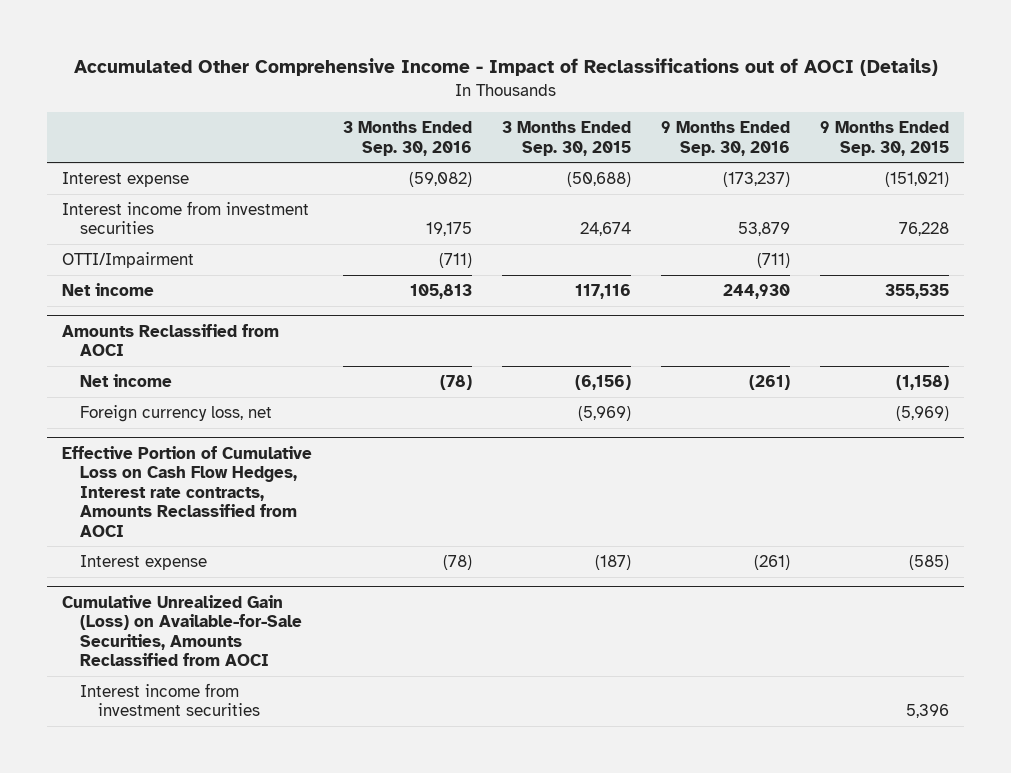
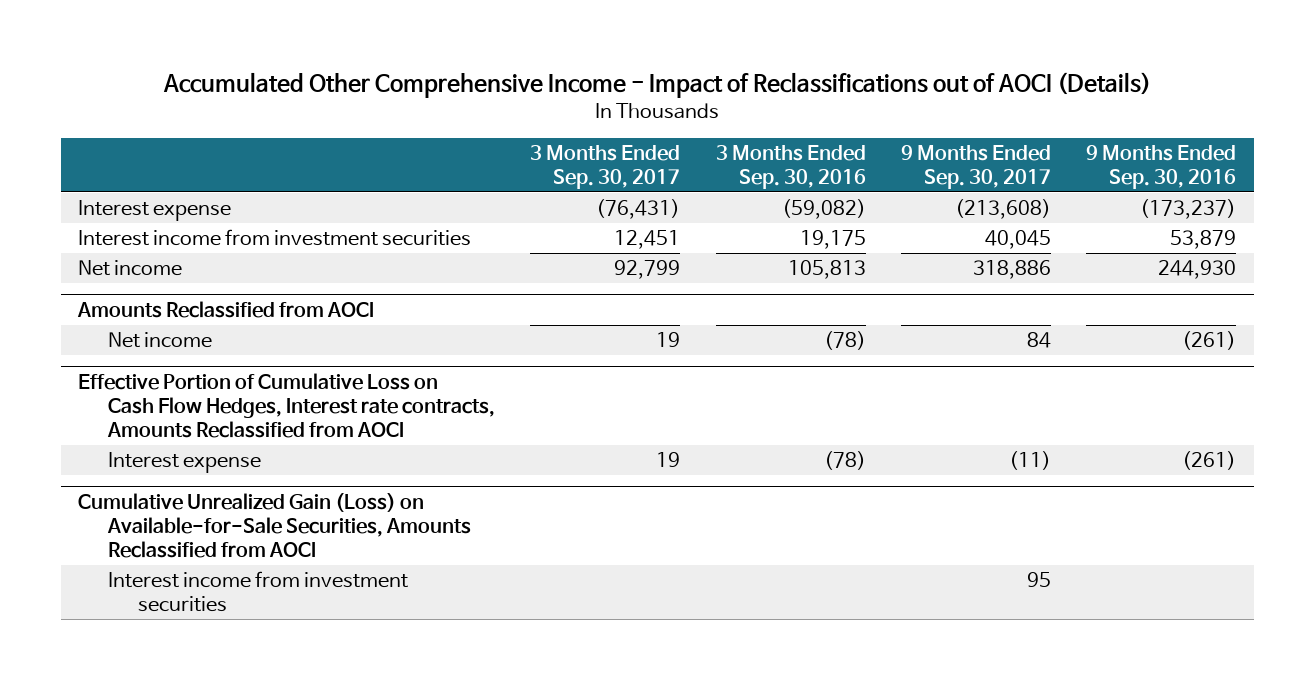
- | 3 Months Ended Sep. 30, 2016 | 3 Months Ended Sep. 30, 2015 | 9 Months Ended Sep. 30, 2016 | 9 Months Ended Sep. 30, 2015
+ | 3 Months Ended Sep. 30, 2017 | 3 Months Ended Sep. 30, 2016 | 9 Months Ended Sep. 30, 2017 | 9 Months Ended Sep. 30, 2016
- OTTI/Impairment | (711) | | (711) |
@ Amounts Reclassified from AOCI
- Foreign currency loss, net | | (5,969) | | (5,969)

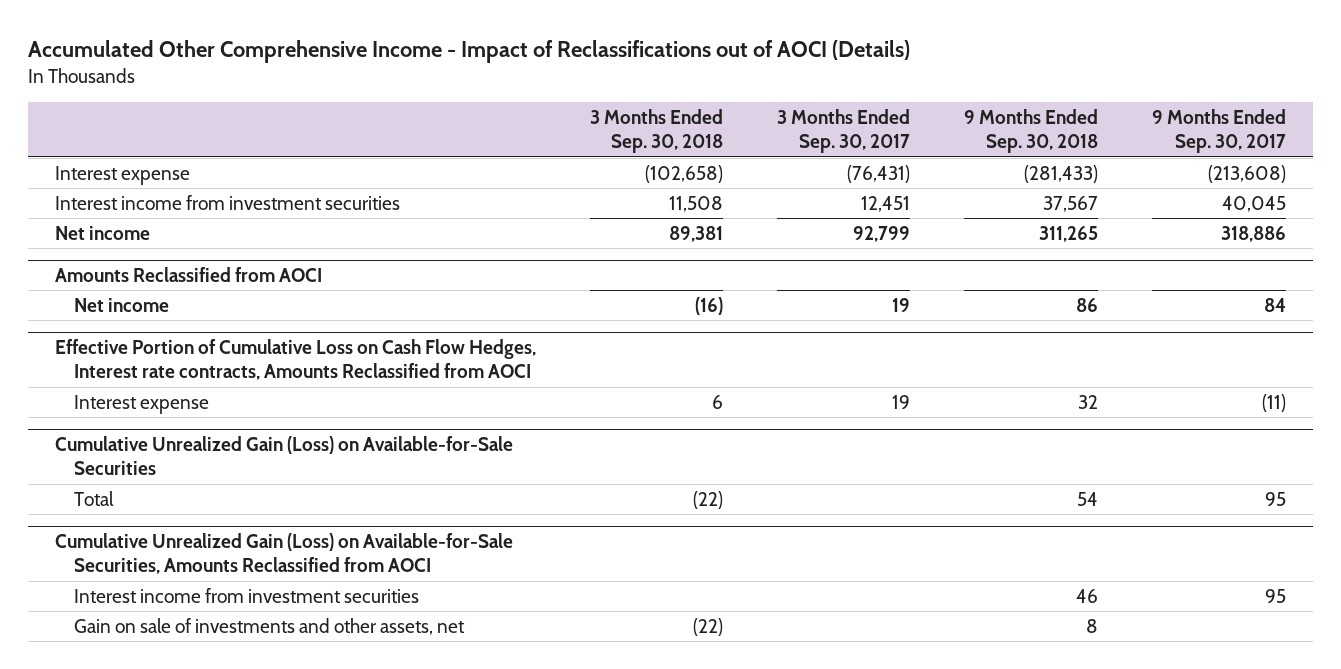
- | 3 Months Ended Sep. 30, 2017 | 3 Months Ended Sep. 30, 2016 | 9 Months Ended Sep. 30, 2017 | 9 Months Ended Sep. 30, 2016
+ | 3 Months Ended Sep. 30, 2018 | 3 Months Ended Sep. 30, 2017 | 9 Months Ended Sep. 30, 2018 | 9 Months Ended Sep. 30, 2017
+ Cumulative Unrealized Gain (Loss) on Available-for-Sale Securities
+ Total | (22) | | 54 | 95
@ Cumulative Unrealized Gain (Loss) on Available-for-Sale Securities, Amounts Reclassified from AOCI
+ Gain on sale of investments and other assets, net | (22) | | 8 |

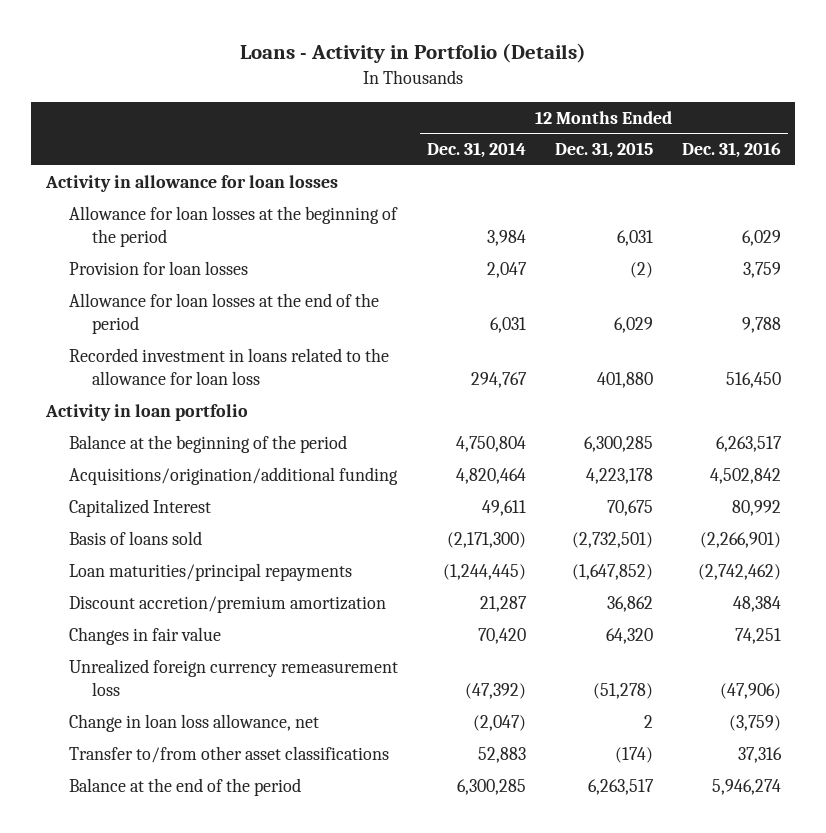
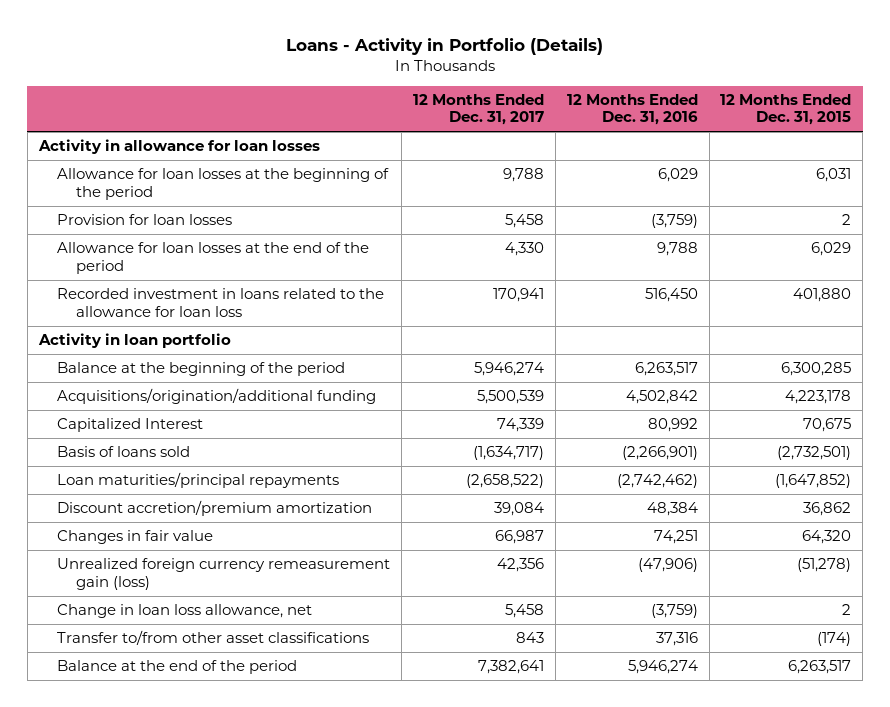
- | 12 Months Ended Dec. 31, 2014 | 12 Months Ended Dec. 31, 2015 | 12 Months Ended Dec. 31, 2016
+ | 12 Months Ended Dec. 31, 2017 | 12 Months Ended Dec. 31, 2016 | 12 Months Ended Dec. 31, 2015
- Provision for loan losses | 2,047 | (2) | 3,759
+ Provision for loan losses | 5,458 | (3,759) | 2
- Unrealized foreign currency remeasurement loss | (47,392) | (51,278) | (47,906)
+ Unrealized foreign currency remeasurement gain (loss) | 42,356 | (47,906) | (51,278)

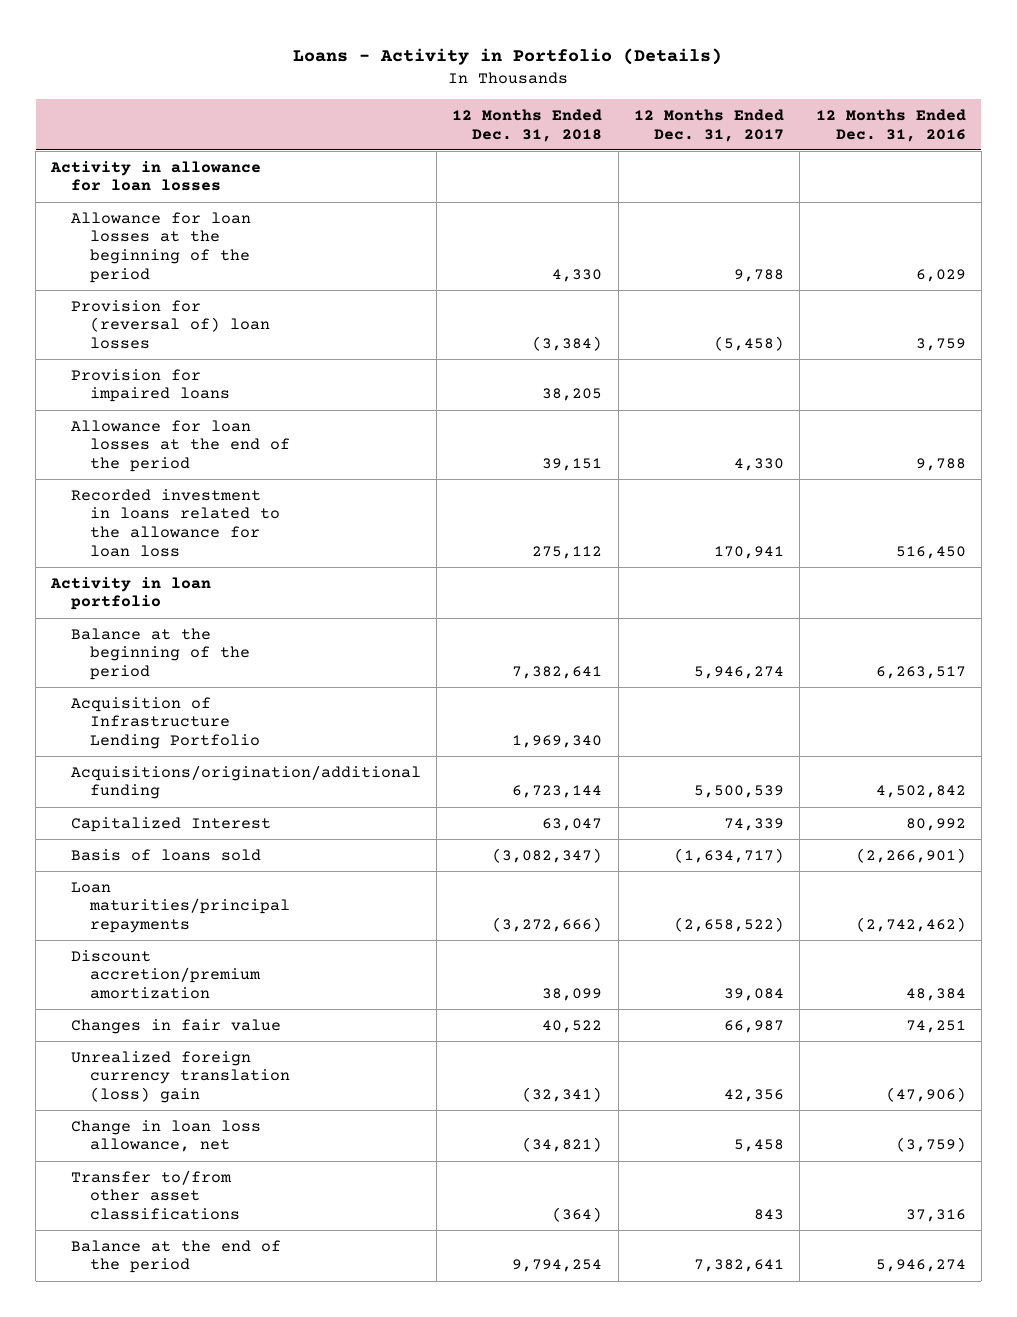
- | 12 Months Ended Dec. 31, 2017 | 12 Months Ended Dec. 31, 2016 | 12 Months Ended Dec. 31, 2015
+ | 12 Months Ended Dec. 31, 2018 | 12 Months Ended Dec. 31, 2017 | 12 Months Ended Dec. 31, 2016
- Provision for loan losses | 5,458 | (3,759) | 2
+ Provision for (reversal of) loan losses | (3,384) | (5,458) | 3,759
+ Provision for impaired loans | 38,205 | |
+ Acquisition of Infrastructure Lending Portfolio | 1,969,340 | |
- Unrealized foreign currency remeasurement gain (loss) | 42,356 | (47,906) | (51,278)
+ Unrealized foreign currency translation (loss) gain | (32,341) | 42,356 | (47,906)

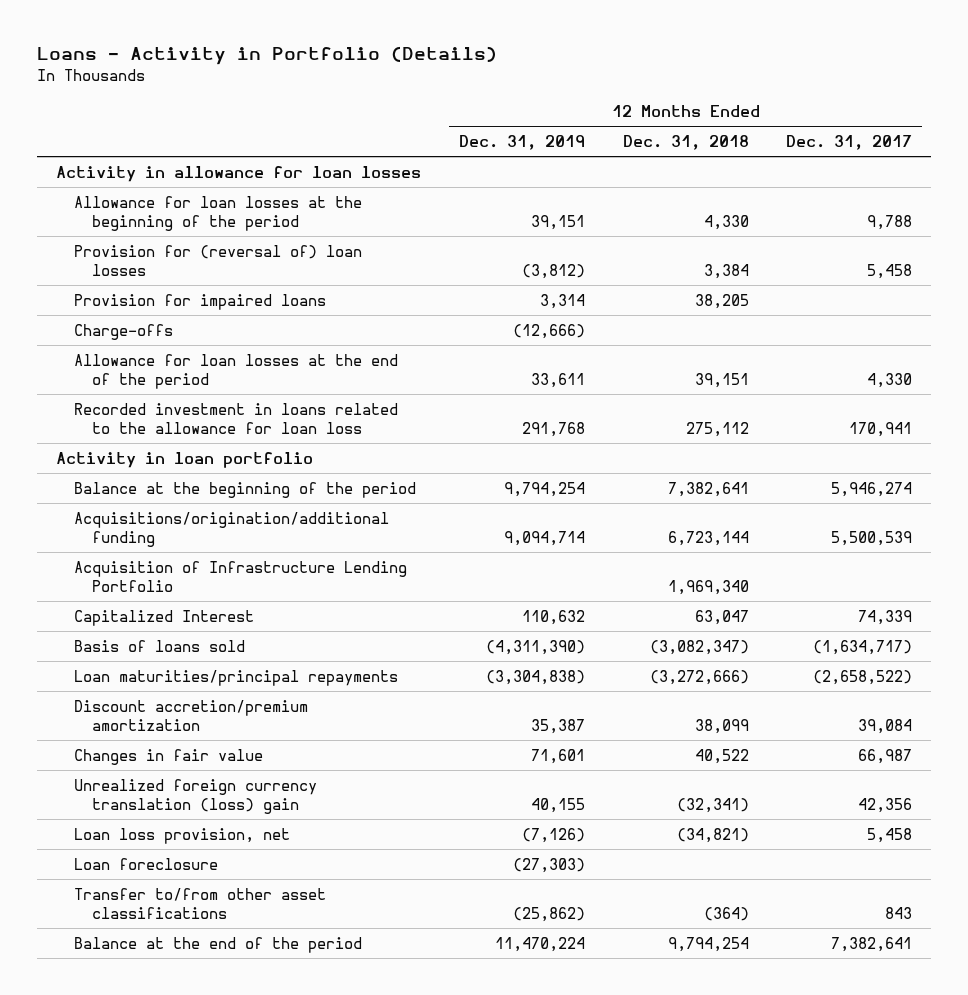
- | 12 Months Ended Dec. 31, 2018 | 12 Months Ended Dec. 31, 2017 | 12 Months Ended Dec. 31, 2016
+ | 12 Months Ended Dec. 31, 2019 | 12 Months Ended Dec. 31, 2018 | 12 Months Ended Dec. 31, 2017
- Provision for (reversal of) loan losses | (3,384) | (5,458) | 3,759
+ Provision for (reversal of) loan losses | (3,812) | 3,384 | 5,458
+ Charge-offs | (12,666) | |
moved down: Acquisition of Infrastructure Lending Portfolio | | 1,969,340 |
- Change in loan loss allowance, net | (34,821) | 5,458 | (3,759)
+ Loan loss provision, net | (7,126) | (34,821) | 5,458
+ Loan foreclosure | (27,303) | |

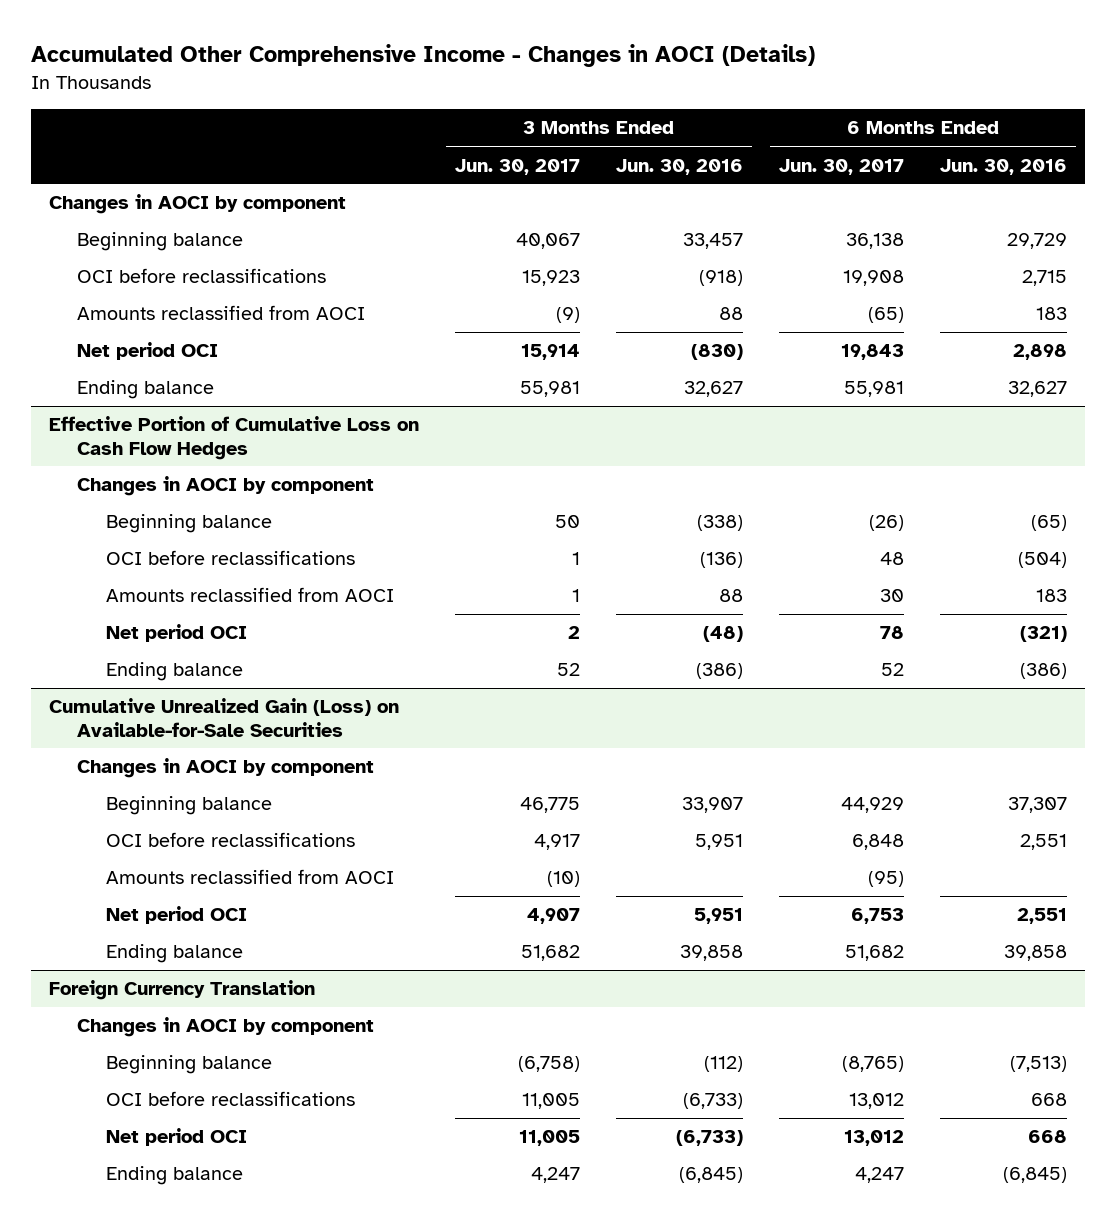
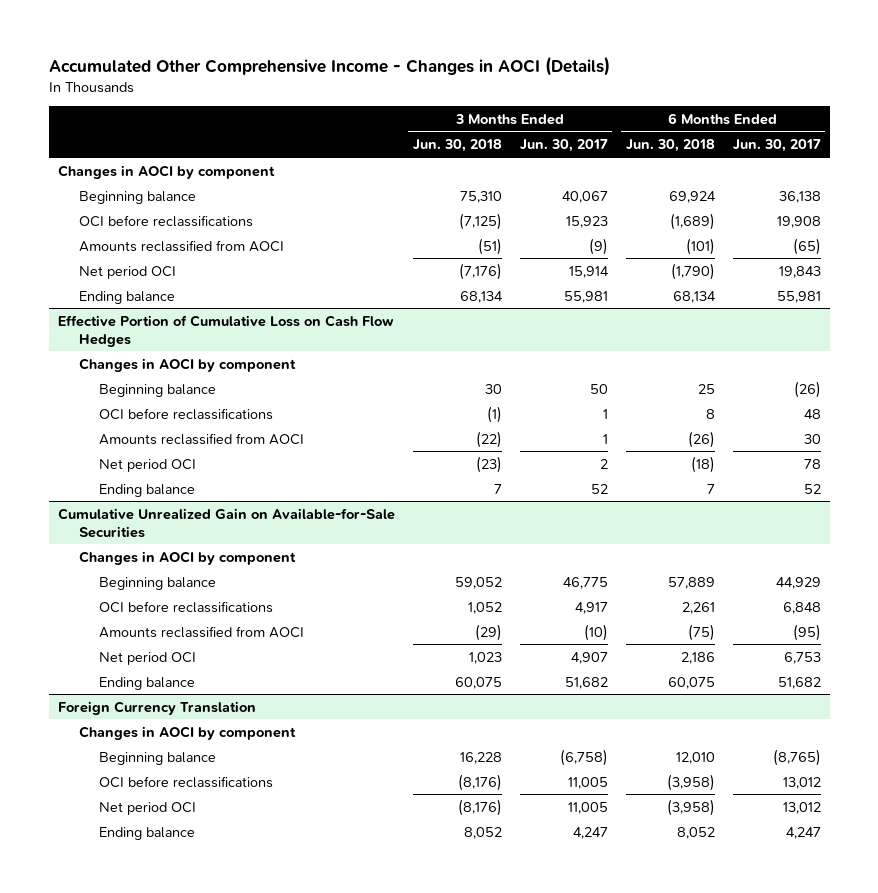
- | 3 Months Ended Jun. 30, 2017 | 3 Months Ended Jun. 30, 2016 | 6 Months Ended Jun. 30, 2017 | 6 Months Ended Jun. 30, 2016
+ | 3 Months Ended Jun. 30, 2018 | 3 Months Ended Jun. 30, 2017 | 6 Months Ended Jun. 30, 2018 | 6 Months Ended Jun. 30, 2017
- Cumulative Unrealized Gain (Loss) on Available-for-Sale Securities
+ Cumulative Unrealized Gain on Available-for-Sale Securities

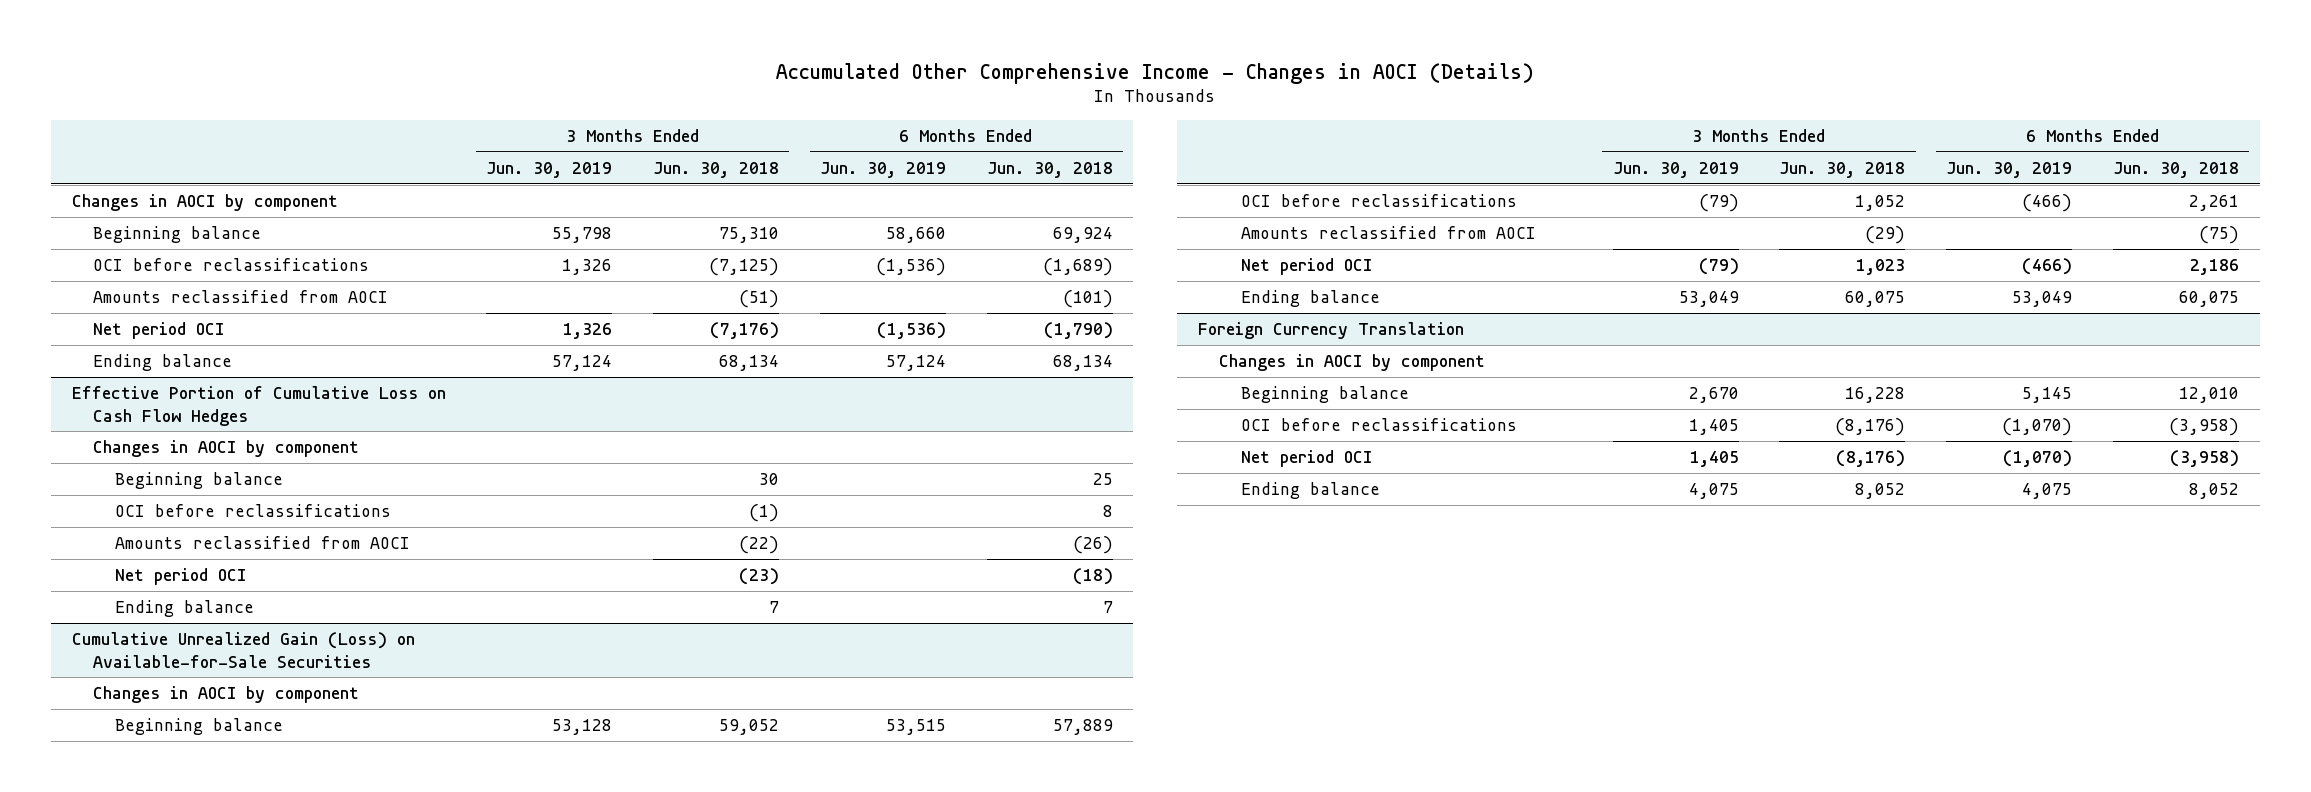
- | 3 Months Ended Jun. 30, 2018 | 3 Months Ended Jun. 30, 2017 | 6 Months Ended Jun. 30, 2018 | 6 Months Ended Jun. 30, 2017
+ | 3 Months Ended Jun. 30, 2019 | 3 Months Ended Jun. 30, 2018 | 6 Months Ended Jun. 30, 2019 | 6 Months Ended Jun. 30, 2018
- Cumulative Unrealized Gain on Available-for-Sale Securities
+ Cumulative Unrealized Gain (Loss) on Available-for-Sale Securities

